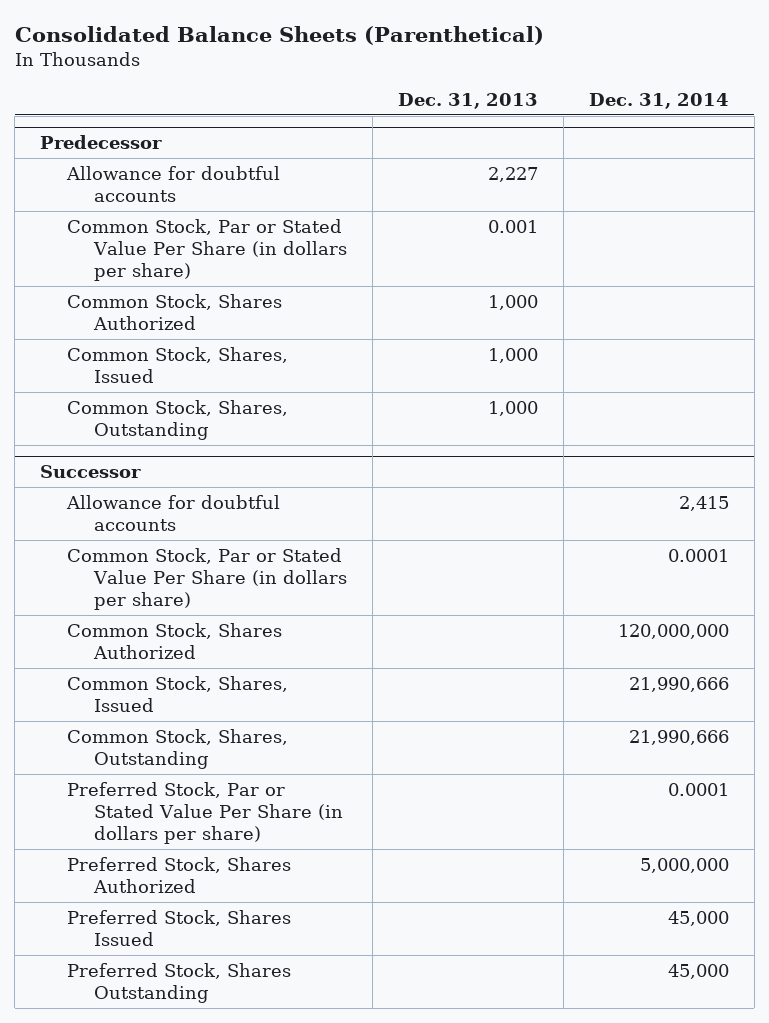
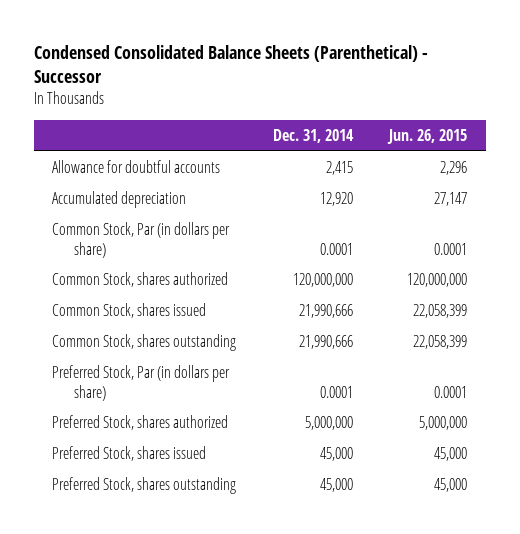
- Consolidated Balance Sheets (Parenthetical)
+ Condensed Consolidated Balance Sheets (Parenthetical) - Successor
- | Dec. 31, 2013 | Dec. 31, 2014
+ | Dec. 31, 2014 | Jun. 26, 2015
- Predecessor
- Allowance for doubtful accounts | 2,227 |
- Common Stock, Par or Stated Value Per Share (in dollars per share) | 0.001 |
- Common Stock, Shares Authorized | 1,000 |
- Common Stock, Shares, Issued | 1,000 |
- Common Stock, Shares, Outstanding | 1,000 |
- Successor
- Common Stock, Par or Stated Value Per Share (in dollars per share) | | 0.0001
- Common Stock, Shares Authorized | | 120,000,000
- Common Stock, Shares, Issued | | 21,990,666
- Common Stock, Shares, Outstanding | | 21,990,666
- Preferred Stock, Par or Stated Value Per Share (in dollars per share) | | 0.0001
- Preferred Stock, Shares Authorized | | 5,000,000
- Preferred Stock, Shares Issued | | 45,000
- Preferred Stock, Shares Outstanding | | 45,000
+ Accumulated depreciation | 12,920 | 27,147
+ Common Stock, Par (in dollars per share) | 0.0001 | 0.0001
+ Common Stock, shares authorized | 120,000,000 | 120,000,000
+ Common Stock, shares issued | 21,990,666 | 22,058,399
+ Common Stock, shares outstanding | 21,990,666 | 22,058,399
+ Preferred Stock, Par (in dollars per share) | 0.0001 | 0.0001
+ Preferred Stock, shares authorized | 5,000,000 | 5,000,000
+ Preferred Stock, shares issued | 45,000 | 45,000
+ Preferred Stock, shares outstanding | 45,000 | 45,000

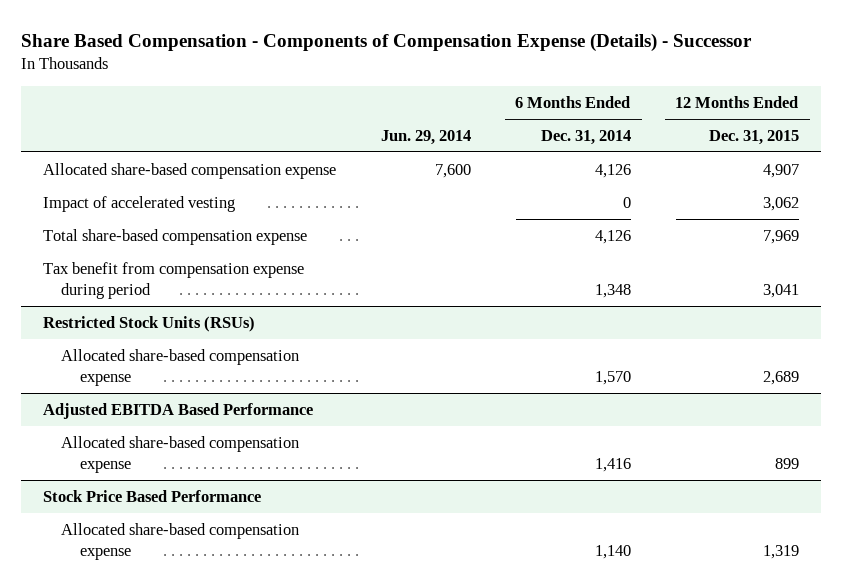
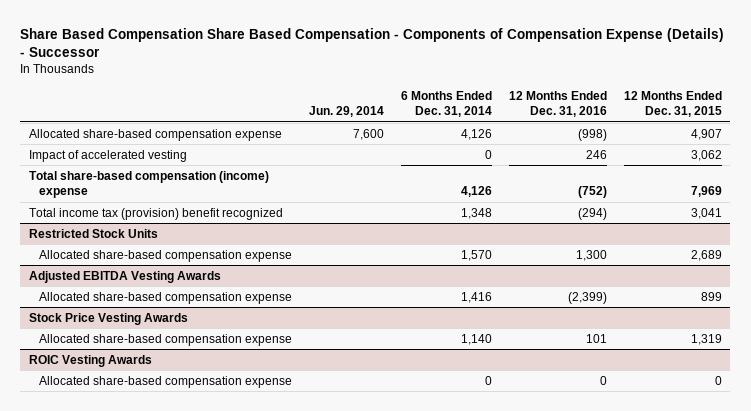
- Share Based Compensation - Components of Compensation Expense (Details) - Successor
+ Share Based Compensation Share Based Compensation - Components of Compensation Expense (Details) - Successor
- | Jun. 29, 2014 | 6 Months Ended Dec. 31, 2014 | 12 Months Ended Dec. 31, 2015
+ | Jun. 29, 2014 | 6 Months Ended Dec. 31, 2014 | 12 Months Ended Dec. 31, 2016 | 12 Months Ended Dec. 31, 2015
- Total share-based compensation expense | | 4,126 | 7,969
- Tax benefit from compensation expense during period | | 1,348 | 3,041
- Restricted Stock Units (RSUs)
+ Total share-based compensation (income) expense | | 4,126 | (752) | 7,969
+ Total income tax (provision) benefit recognized | | 1,348 | (294) | 3,041
+ Restricted Stock Units
- Adjusted EBITDA Based Performance
+ Adjusted EBITDA Vesting Awards
- Stock Price Based Performance
+ Stock Price Vesting Awards
+ ROIC Vesting Awards
+ Allocated share-based compensation expense | | 0 | 0 | 0

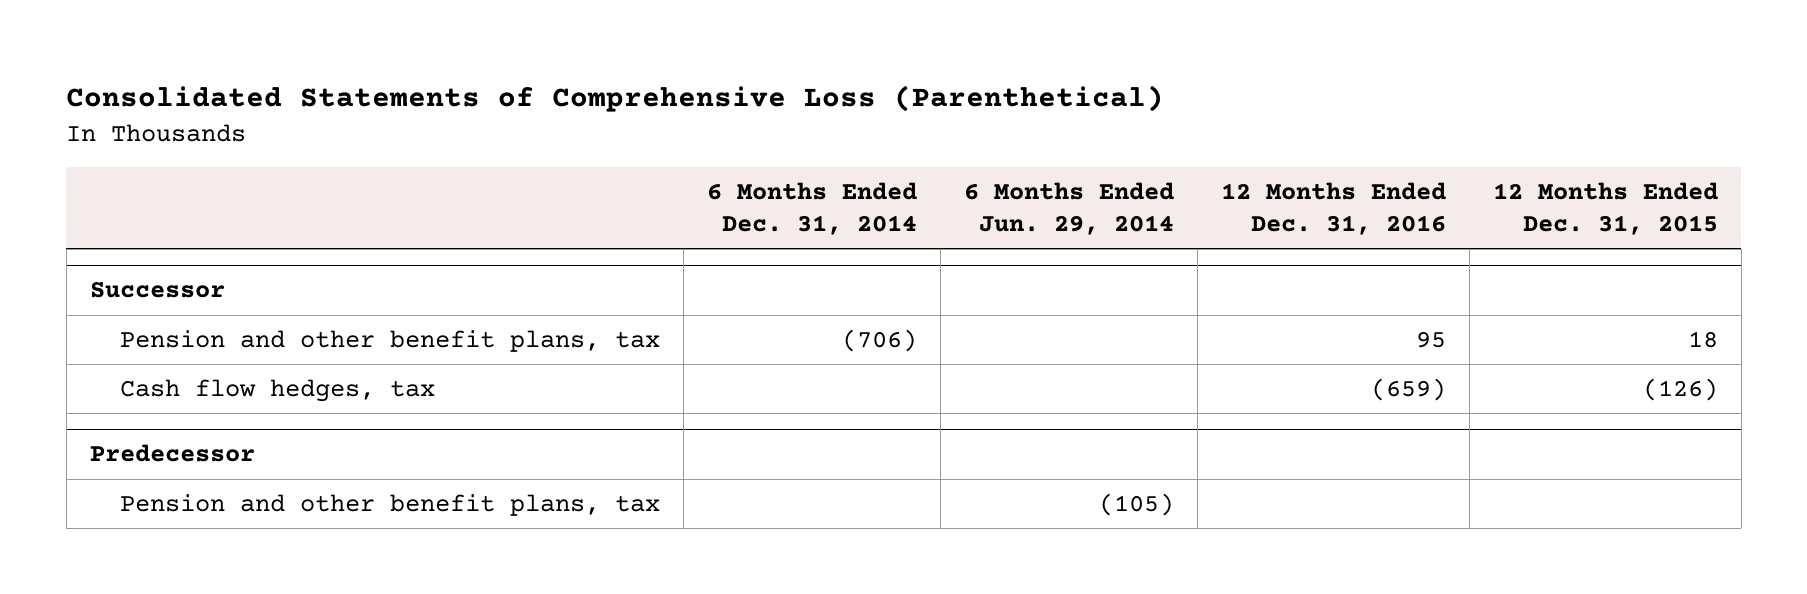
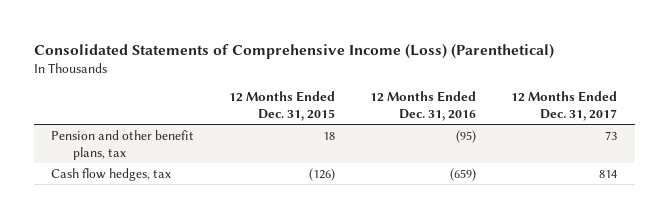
- Consolidated Statements of Comprehensive Loss (Parenthetical)
+ Consolidated Statements of Comprehensive Income (Loss) (Parenthetical)
- | 6 Months Ended Dec. 31, 2014 | 6 Months Ended Jun. 29, 2014 | 12 Months Ended Dec. 31, 2016 | 12 Months Ended Dec. 31, 2015
+ | 12 Months Ended Dec. 31, 2015 | 12 Months Ended Dec. 31, 2016 | 12 Months Ended Dec. 31, 2017
- Successor
- Pension and other benefit plans, tax | (706) | | 95 | 18
+ Pension and other benefit plans, tax | 18 | (95) | 73
- Predecessor
- Pension and other benefit plans, tax | | (105) | |

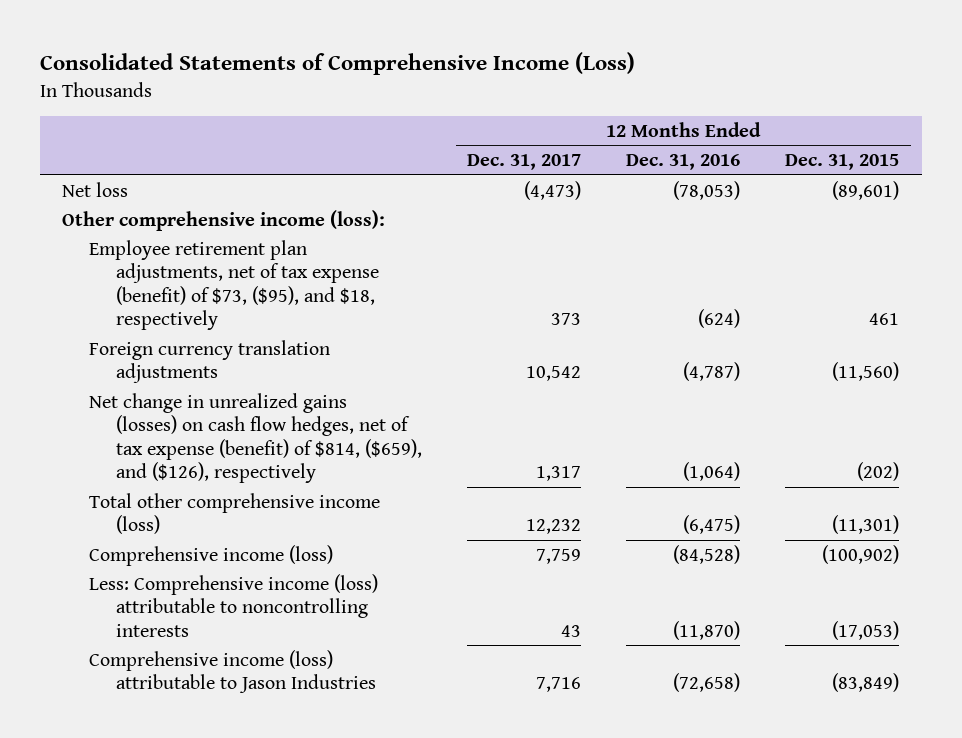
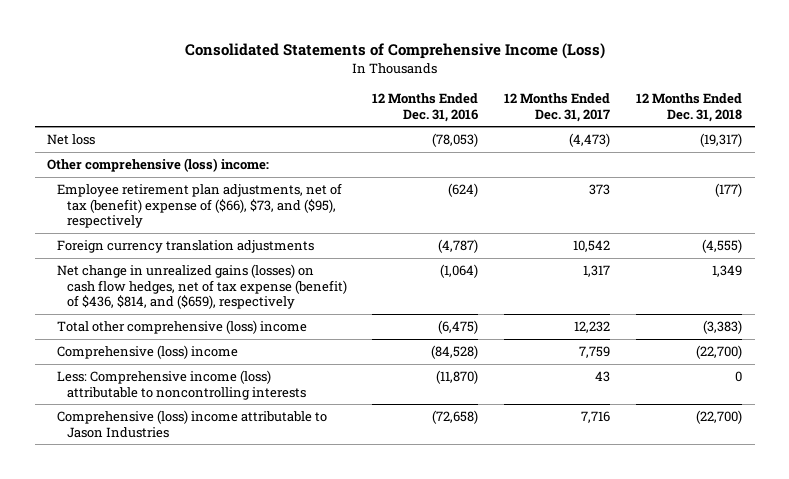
- | 12 Months Ended Dec. 31, 2017 | 12 Months Ended Dec. 31, 2016 | 12 Months Ended Dec. 31, 2015
+ | 12 Months Ended Dec. 31, 2016 | 12 Months Ended Dec. 31, 2017 | 12 Months Ended Dec. 31, 2018
- Other comprehensive income (loss):
- Employee retirement plan adjustments, net of tax expense (benefit) of $73, ($95), and $18, respectively | 373 | (624) | 461
+ Other comprehensive (loss) income:
+ Employee retirement plan adjustments, net of tax (benefit) expense of ($66), $73, and ($95), respectively | (624) | 373 | (177)
- Net change in unrealized gains (losses) on cash flow hedges, net of tax expense (benefit) of $814, ($659), and ($126), respectively | 1,317 | (1,064) | (202)
- Total other comprehensive income (loss) | 12,232 | (6,475) | (11,301)
- Comprehensive income (loss) | 7,759 | (84,528) | (100,902)
+ Net change in unrealized gains (losses) on cash flow hedges, net of tax expense (benefit) of $436, $814, and ($659), respectively | (1,064) | 1,317 | 1,349
+ Total other comprehensive (loss) income | (6,475) | 12,232 | (3,383)
+ Comprehensive (loss) income | (84,528) | 7,759 | (22,700)
- Comprehensive income (loss) attributable to Jason Industries | 7,716 | (72,658) | (83,849)
+ Comprehensive (loss) income attributable to Jason Industries | (72,658) | 7,716 | (22,700)

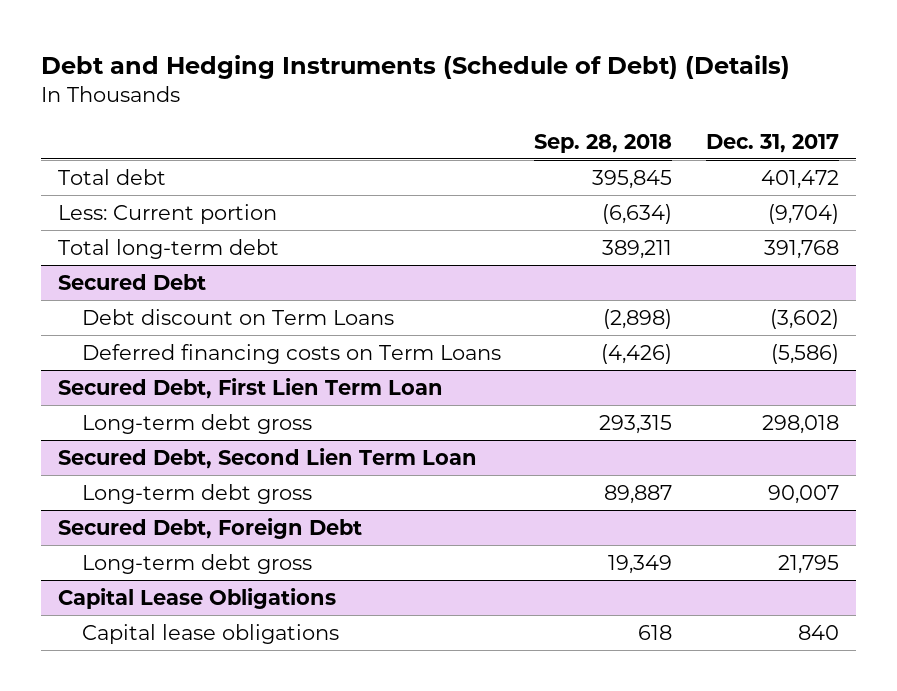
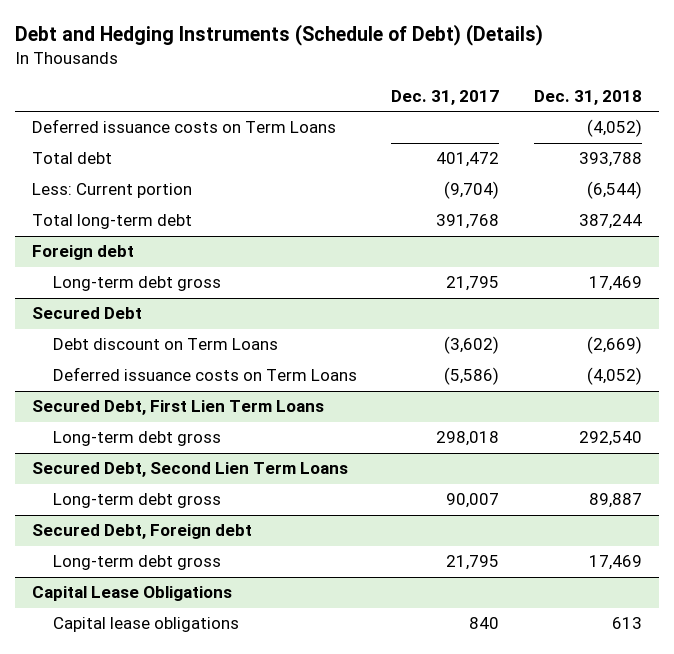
- | Sep. 28, 2018 | Dec. 31, 2017
+ | Dec. 31, 2017 | Dec. 31, 2018
+ Deferred issuance costs on Term Loans | | (4,052)
+ Foreign debt
+ Long-term debt gross | 21,795 | 17,469
@ Secured Debt
- Deferred financing costs on Term Loans | (4,426) | (5,586)
- Secured Debt, First Lien Term Loan
@ Secured Debt
+ Deferred issuance costs on Term Loans | (5,586) | (4,052)
+ Secured Debt, First Lien Term Loans
- Secured Debt, Second Lien Term Loan
+ Secured Debt, Second Lien Term Loans
- Secured Debt, Foreign Debt
+ Secured Debt, Foreign debt

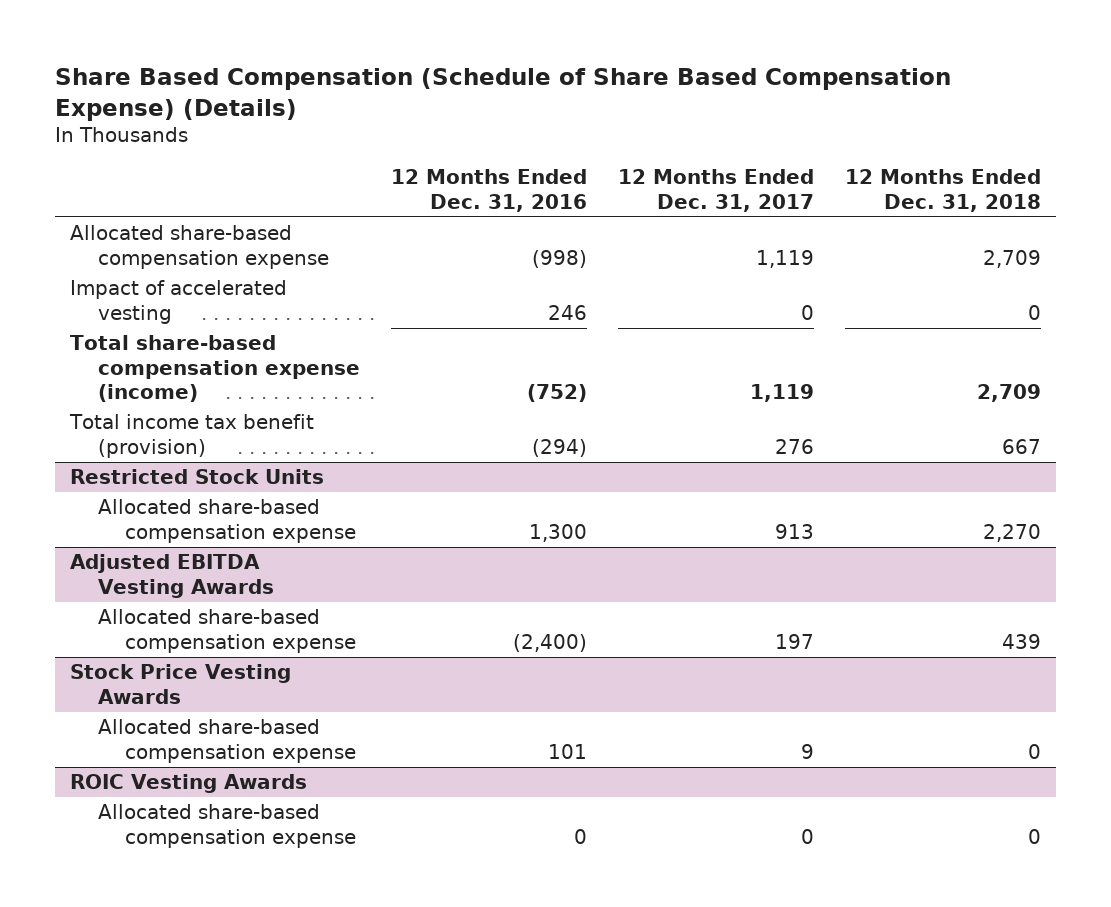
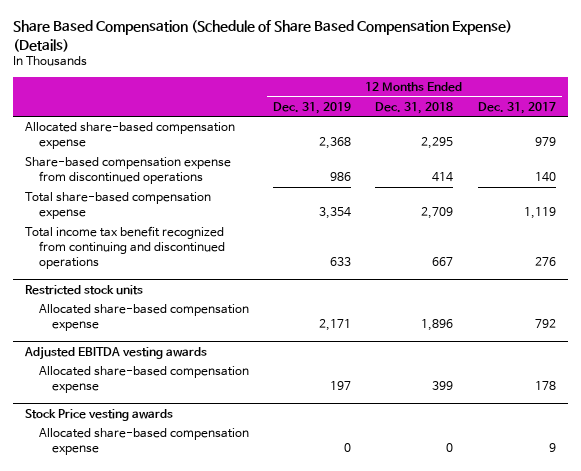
- | 12 Months Ended Dec. 31, 2016 | 12 Months Ended Dec. 31, 2017 | 12 Months Ended Dec. 31, 2018
+ | 12 Months Ended Dec. 31, 2019 | 12 Months Ended Dec. 31, 2018 | 12 Months Ended Dec. 31, 2017
- Allocated share-based compensation expense | (998) | 1,119 | 2,709
- Impact of accelerated vesting | 246 | 0 | 0
- Total share-based compensation expense (income) | (752) | 1,119 | 2,709
- Total income tax benefit (provision) | (294) | 276 | 667
- Restricted Stock Units
- Allocated share-based compensation expense | 1,300 | 913 | 2,270
- Adjusted EBITDA Vesting Awards
- Allocated share-based compensation expense | (2,400) | 197 | 439
- Stock Price Vesting Awards
+ Allocated share-based compensation expense | 2,368 | 2,295 | 979
+ Share-based compensation expense from discontinued operations | 986 | 414 | 140
+ Total share-based compensation expense | 3,354 | 2,709 | 1,119
+ Total income tax benefit recognized from continuing and discontinued operations | 633 | 667 | 276
+ Restricted stock units
+ Allocated share-based compensation expense | 2,171 | 1,896 | 792
+ Adjusted EBITDA vesting awards
+ Allocated share-based compensation expense | 197 | 399 | 178
+ Stock Price vesting awards
- ROIC Vesting Awards
- Allocated share-based compensation expense | 0 | 0 | 0

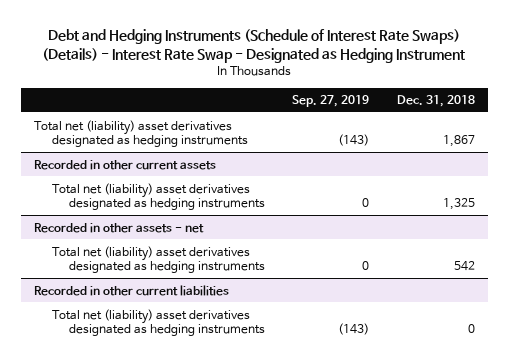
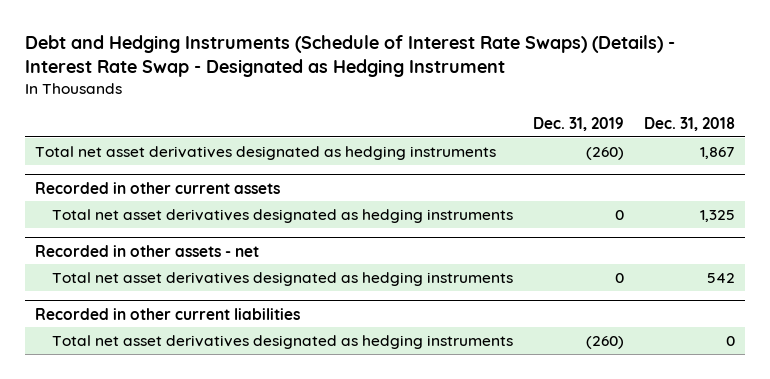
- | Sep. 27, 2019 | Dec. 31, 2018
+ | Dec. 31, 2019 | Dec. 31, 2018
- Total net (liability) asset derivatives designated as hedging instruments | (143) | 1,867
+ Total net asset derivatives designated as hedging instruments | (260) | 1,867
@ Recorded in other current assets
- Total net (liability) asset derivatives designated as hedging instruments | 0 | 1,325
+ Total net asset derivatives designated as hedging instruments | 0 | 1,325
@ Recorded in other assets - net
- Total net (liability) asset derivatives designated as hedging instruments | 0 | 542
+ Total net asset derivatives designated as hedging instruments | 0 | 542
@ Recorded in other current liabilities
- Total net (liability) asset derivatives designated as hedging instruments | (143) | 0
+ Total net asset derivatives designated as hedging instruments | (260) | 0

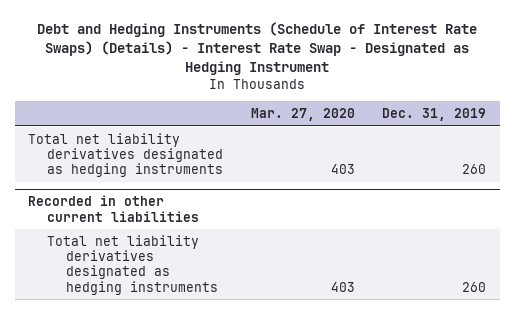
- | Dec. 31, 2019 | Dec. 31, 2018
+ | Mar. 27, 2020 | Dec. 31, 2019
- Total net asset derivatives designated as hedging instruments | (260) | 1,867
- Recorded in other current assets
- Total net asset derivatives designated as hedging instruments | 0 | 1,325
- Recorded in other assets - net
- Total net asset derivatives designated as hedging instruments | 0 | 542
+ Total net liability derivatives designated as hedging instruments | 403 | 260
@ Recorded in other current liabilities
- Total net asset derivatives designated as hedging instruments | (260) | 0
+ Total net liability derivatives designated as hedging instruments | 403 | 260

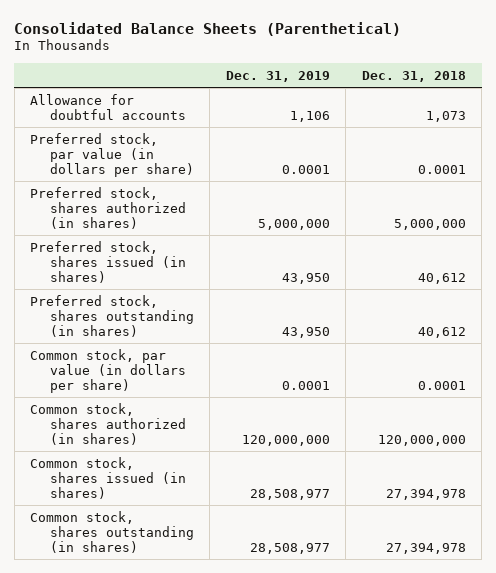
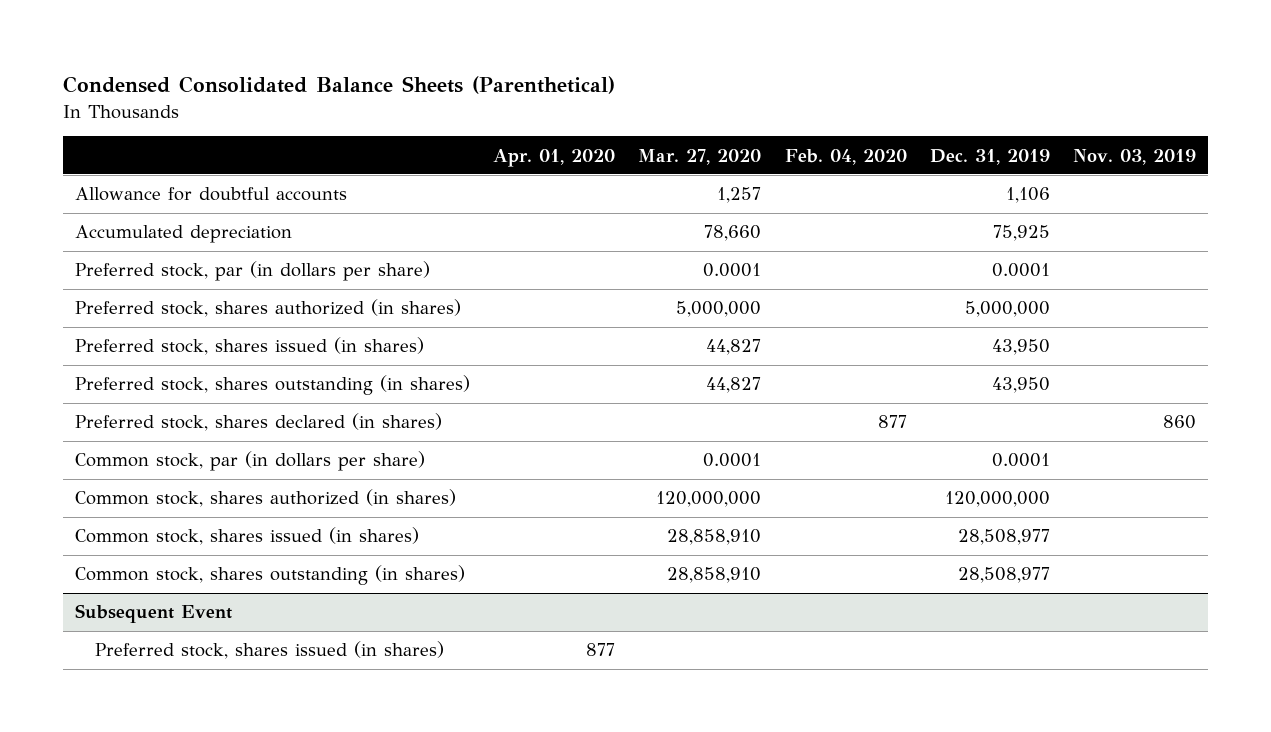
- Consolidated Balance Sheets (Parenthetical)
+ Condensed Consolidated Balance Sheets (Parenthetical)
- | Dec. 31, 2019 | Dec. 31, 2018
+ | Apr. 01, 2020 | Mar. 27, 2020 | Feb. 04, 2020 | Dec. 31, 2019 | Nov. 03, 2019
- Preferred stock, par value (in dollars per share) | 0.0001 | 0.0001
+ Accumulated depreciation | | 78,660 | | 75,925 |
+ Preferred stock, par (in dollars per share) | | 0.0001 | | 0.0001 |
- Common stock, par value (in dollars per share) | 0.0001 | 0.0001
+ Preferred stock, shares declared (in shares) | | | 877 | | 860
+ Common stock, par (in dollars per share) | | 0.0001 | | 0.0001 |
+ Subsequent Event
+ Preferred stock, shares issued (in shares) | 877 | | | |

